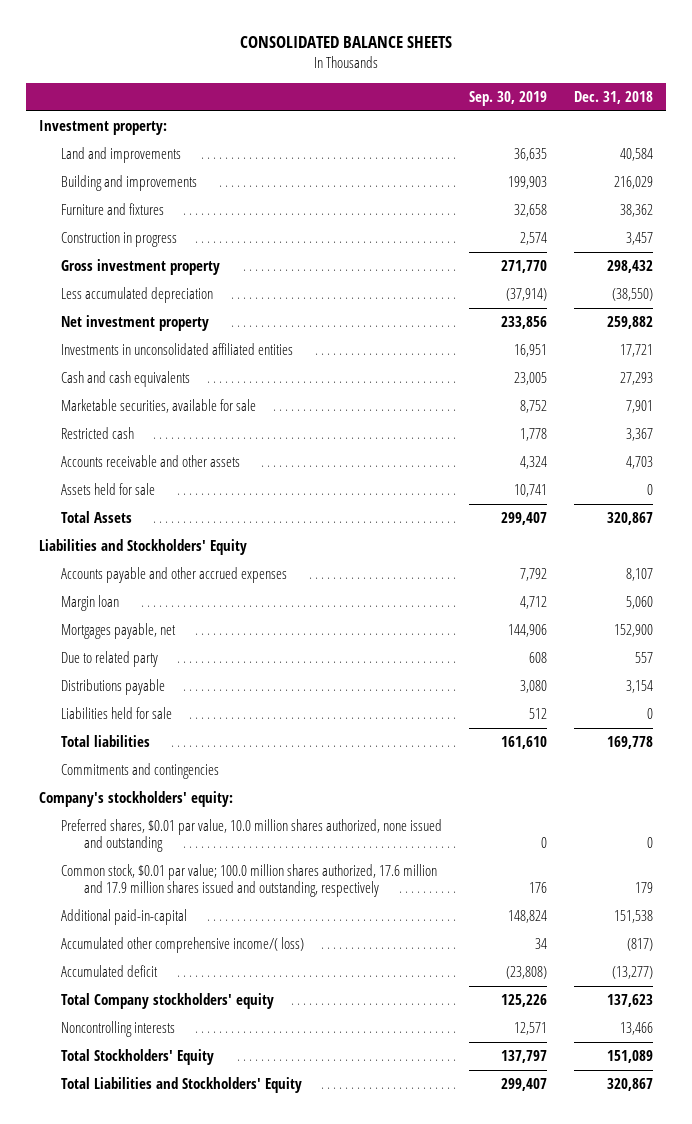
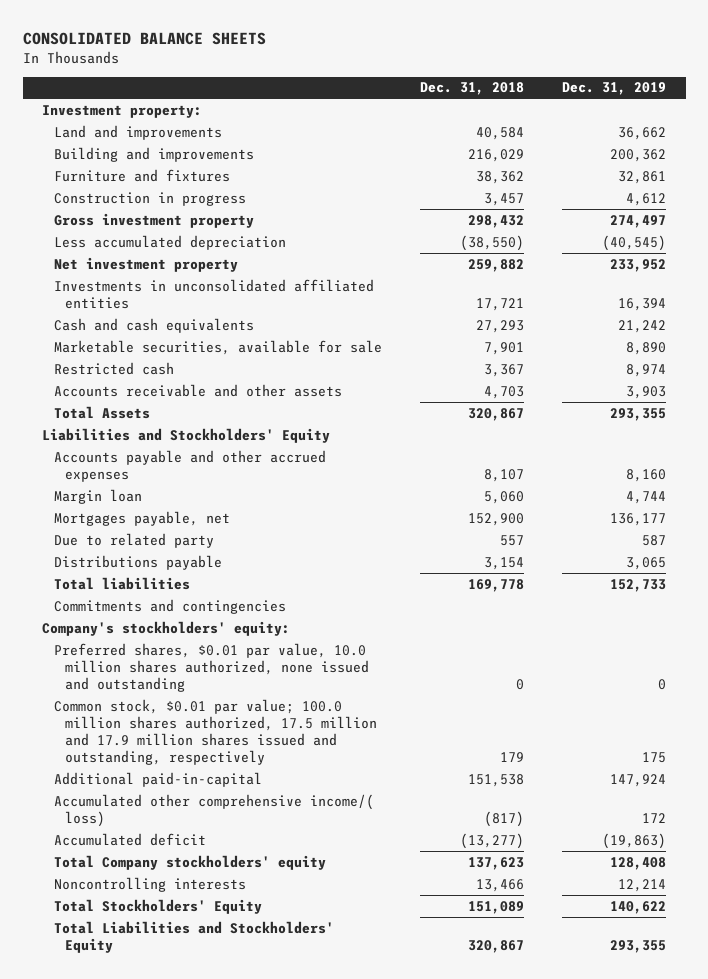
- | Sep. 30, 2019 | Dec. 31, 2018
+ | Dec. 31, 2018 | Dec. 31, 2019
- Assets held for sale | 10,741 | 0
- Liabilities held for sale | 512 | 0
- Common stock, $0.01 par value; 100.0 million shares authorized, 17.6 million and 17.9 million shares issued and outstanding, respectively | 176 | 179
+ Common stock, $0.01 par value; 100.0 million shares authorized, 17.5 million and 17.9 million shares issued and outstanding, respectively | 179 | 175

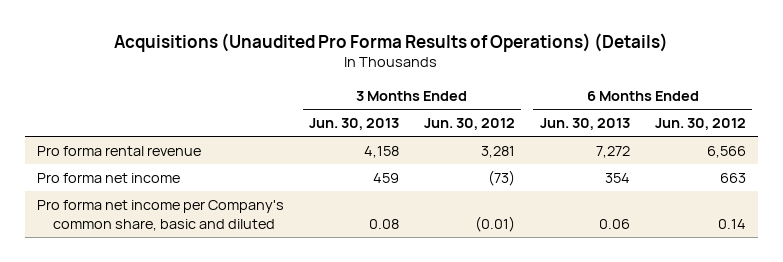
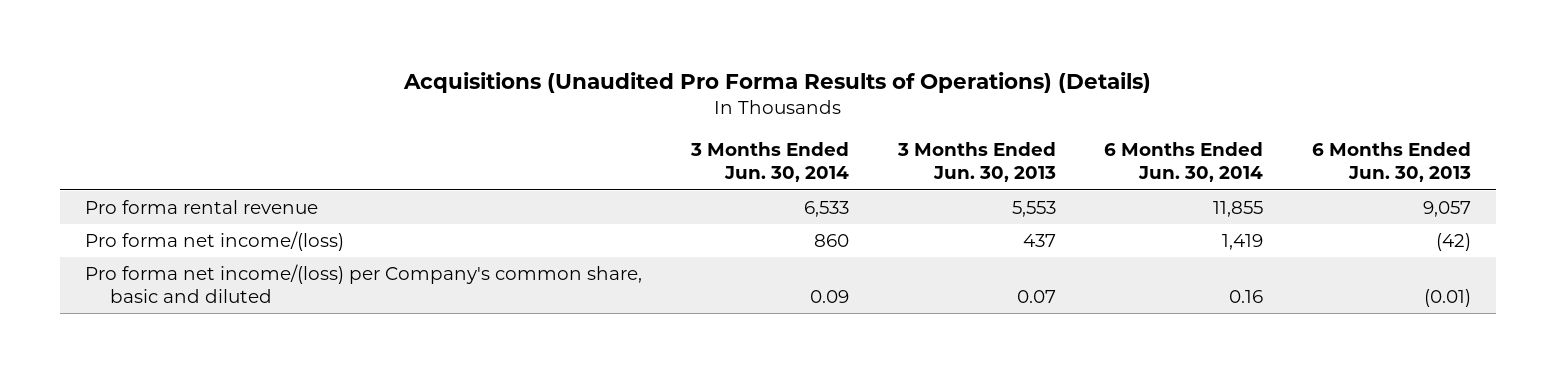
- | 3 Months Ended Jun. 30, 2013 | 3 Months Ended Jun. 30, 2012 | 6 Months Ended Jun. 30, 2013 | 6 Months Ended Jun. 30, 2012
+ | 3 Months Ended Jun. 30, 2014 | 3 Months Ended Jun. 30, 2013 | 6 Months Ended Jun. 30, 2014 | 6 Months Ended Jun. 30, 2013
- Pro forma rental revenue | 4,158 | 3,281 | 7,272 | 6,566
- Pro forma net income | 459 | (73) | 354 | 663
- Pro forma net income per Company's common share, basic and diluted | 0.08 | (0.01) | 0.06 | 0.14
+ Pro forma rental revenue | 6,533 | 5,553 | 11,855 | 9,057
+ Pro forma net income/(loss) | 860 | 437 | 1,419 | (42)
+ Pro forma net income/(loss) per Company's common share, basic and diluted | 0.09 | 0.07 | 0.16 | (0.01)

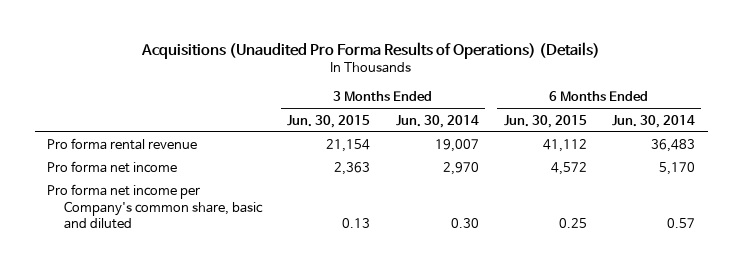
- | 3 Months Ended Jun. 30, 2014 | 3 Months Ended Jun. 30, 2013 | 6 Months Ended Jun. 30, 2014 | 6 Months Ended Jun. 30, 2013
+ | 3 Months Ended Jun. 30, 2015 | 3 Months Ended Jun. 30, 2014 | 6 Months Ended Jun. 30, 2015 | 6 Months Ended Jun. 30, 2014
- Pro forma rental revenue | 6,533 | 5,553 | 11,855 | 9,057
- Pro forma net income/(loss) | 860 | 437 | 1,419 | (42)
- Pro forma net income/(loss) per Company's common share, basic and diluted | 0.09 | 0.07 | 0.16 | (0.01)
+ Pro forma rental revenue | 21,154 | 19,007 | 41,112 | 36,483
+ Pro forma net income | 2,363 | 2,970 | 4,572 | 5,170
+ Pro forma net income per Company's common share, basic and diluted | 0.13 | 0.30 | 0.25 | 0.57

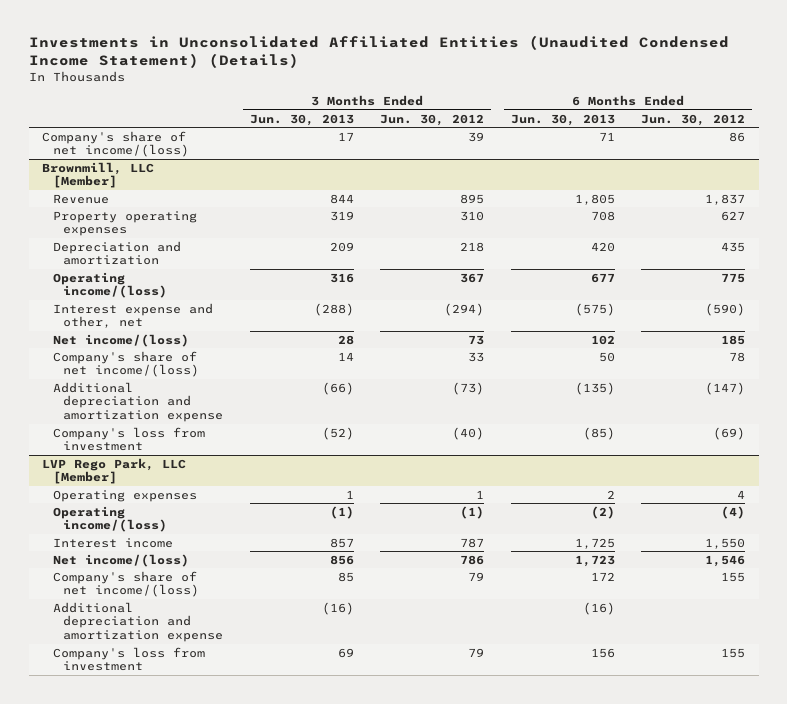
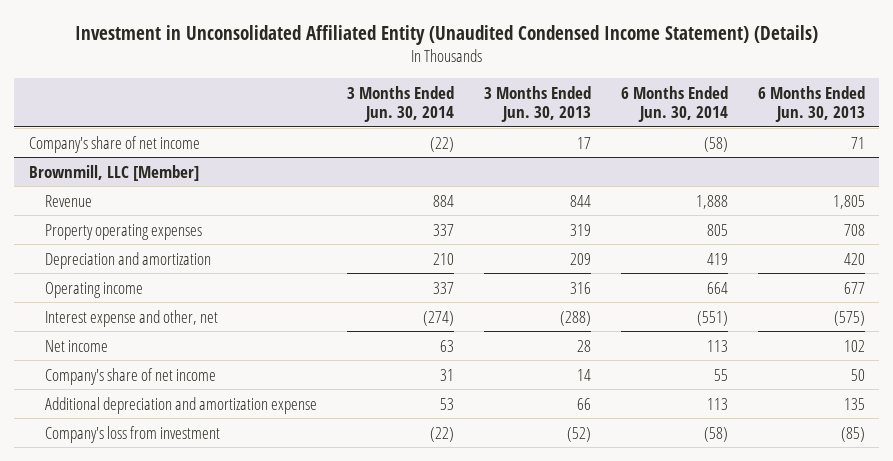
- Investments in Unconsolidated Affiliated Entities (Unaudited Condensed Income Statement) (Details)
+ Investment in Unconsolidated Affiliated Entity (Unaudited Condensed Income Statement) (Details)
- | 3 Months Ended Jun. 30, 2013 | 3 Months Ended Jun. 30, 2012 | 6 Months Ended Jun. 30, 2013 | 6 Months Ended Jun. 30, 2012
+ | 3 Months Ended Jun. 30, 2014 | 3 Months Ended Jun. 30, 2013 | 6 Months Ended Jun. 30, 2014 | 6 Months Ended Jun. 30, 2013
- Company's share of net income/(loss) | 17 | 39 | 71 | 86
+ Company's share of net income | (22) | 17 | (58) | 71
@ Brownmill, LLC [Member]
- Operating income/(loss) | 316 | 367 | 677 | 775
+ Operating income | 337 | 316 | 664 | 677
- Net income/(loss) | 28 | 73 | 102 | 185
- Company's share of net income/(loss) | 14 | 33 | 50 | 78
- Additional depreciation and amortization expense | (66) | (73) | (135) | (147)
+ Net income | 63 | 28 | 113 | 102
+ Company's share of net income | 31 | 14 | 55 | 50
+ Additional depreciation and amortization expense | 53 | 66 | 113 | 135
- LVP Rego Park, LLC [Member]
- Operating expenses | 1 | 1 | 2 | 4
- Operating income/(loss) | (1) | (1) | (2) | (4)
- Interest income | 857 | 787 | 1,725 | 1,550
- Net income/(loss) | 856 | 786 | 1,723 | 1,546
- Company's share of net income/(loss) | 85 | 79 | 172 | 155
- Additional depreciation and amortization expense | (16) | | (16) |
- Company's loss from investment | 69 | 79 | 156 | 155

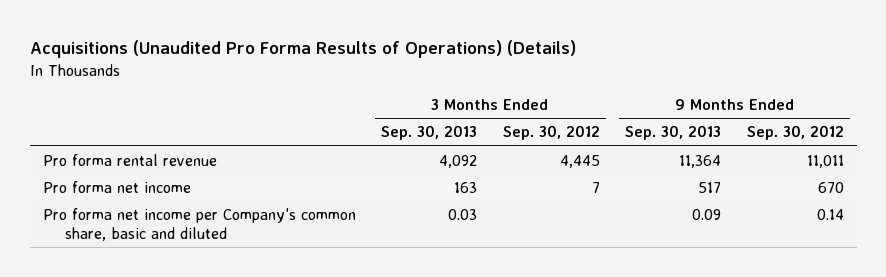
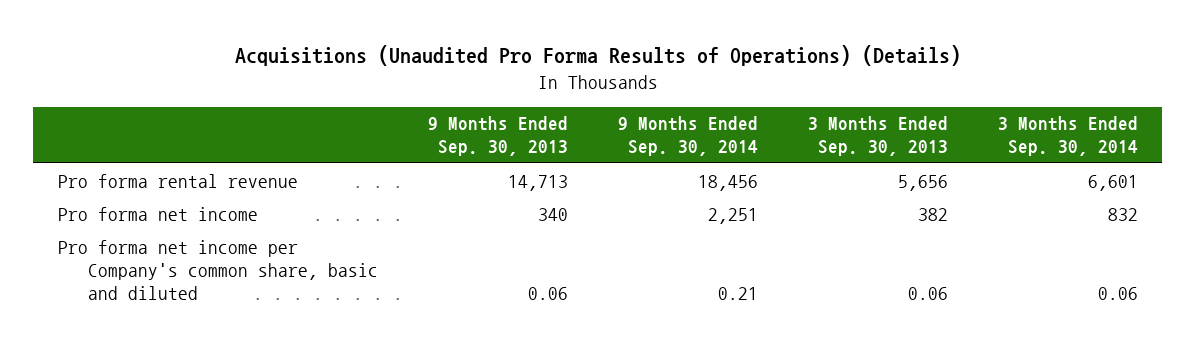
- | 3 Months Ended Sep. 30, 2013 | 3 Months Ended Sep. 30, 2012 | 9 Months Ended Sep. 30, 2013 | 9 Months Ended Sep. 30, 2012
+ | 9 Months Ended Sep. 30, 2013 | 9 Months Ended Sep. 30, 2014 | 3 Months Ended Sep. 30, 2013 | 3 Months Ended Sep. 30, 2014
- Pro forma rental revenue | 4,092 | 4,445 | 11,364 | 11,011
- Pro forma net income | 163 | 7 | 517 | 670
- Pro forma net income per Company's common share, basic and diluted | 0.03 | | 0.09 | 0.14
+ Pro forma rental revenue | 14,713 | 18,456 | 5,656 | 6,601
+ Pro forma net income | 340 | 2,251 | 382 | 832
+ Pro forma net income per Company's common share, basic and diluted | 0.06 | 0.21 | 0.06 | 0.06

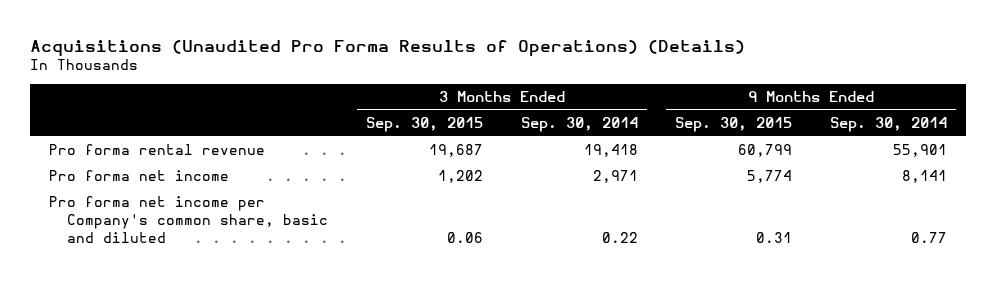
- | 9 Months Ended Sep. 30, 2013 | 9 Months Ended Sep. 30, 2014 | 3 Months Ended Sep. 30, 2013 | 3 Months Ended Sep. 30, 2014
+ | 3 Months Ended Sep. 30, 2015 | 3 Months Ended Sep. 30, 2014 | 9 Months Ended Sep. 30, 2015 | 9 Months Ended Sep. 30, 2014
- Pro forma rental revenue | 14,713 | 18,456 | 5,656 | 6,601
- Pro forma net income | 340 | 2,251 | 382 | 832
- Pro forma net income per Company's common share, basic and diluted | 0.06 | 0.21 | 0.06 | 0.06
+ Pro forma rental revenue | 19,687 | 19,418 | 60,799 | 55,901
+ Pro forma net income | 1,202 | 2,971 | 5,774 | 8,141
+ Pro forma net income per Company's common share, basic and diluted | 0.06 | 0.22 | 0.31 | 0.77

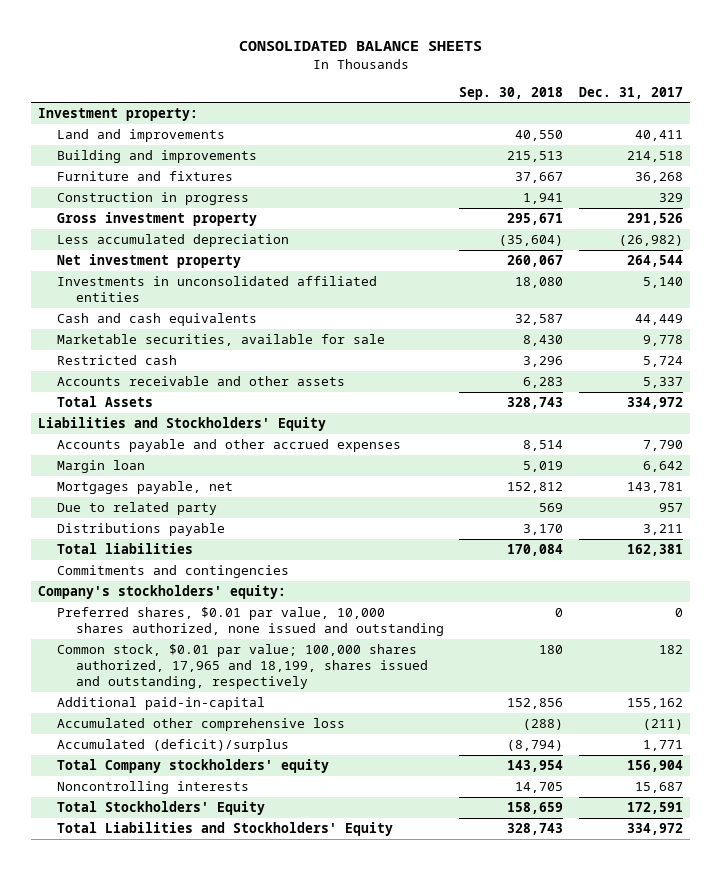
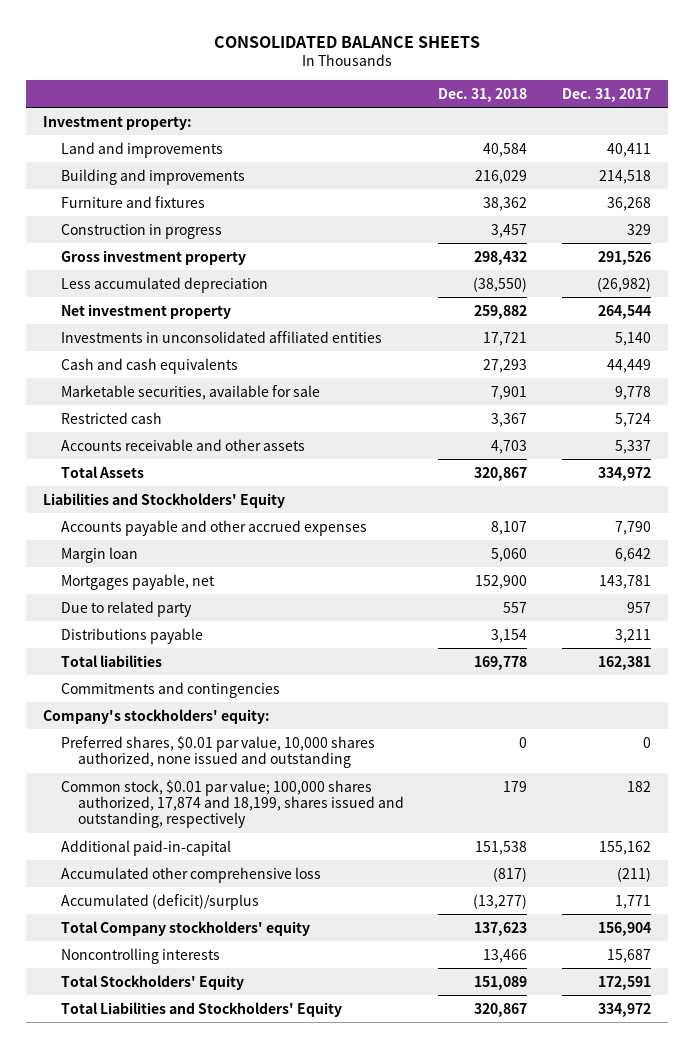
- | Sep. 30, 2018 | Dec. 31, 2017
+ | Dec. 31, 2018 | Dec. 31, 2017
- Common stock, $0.01 par value; 100,000 shares authorized, 17,965 and 18,199, shares issued and outstanding, respectively | 180 | 182
+ Common stock, $0.01 par value; 100,000 shares authorized, 17,874 and 18,199, shares issued and outstanding, respectively | 179 | 182

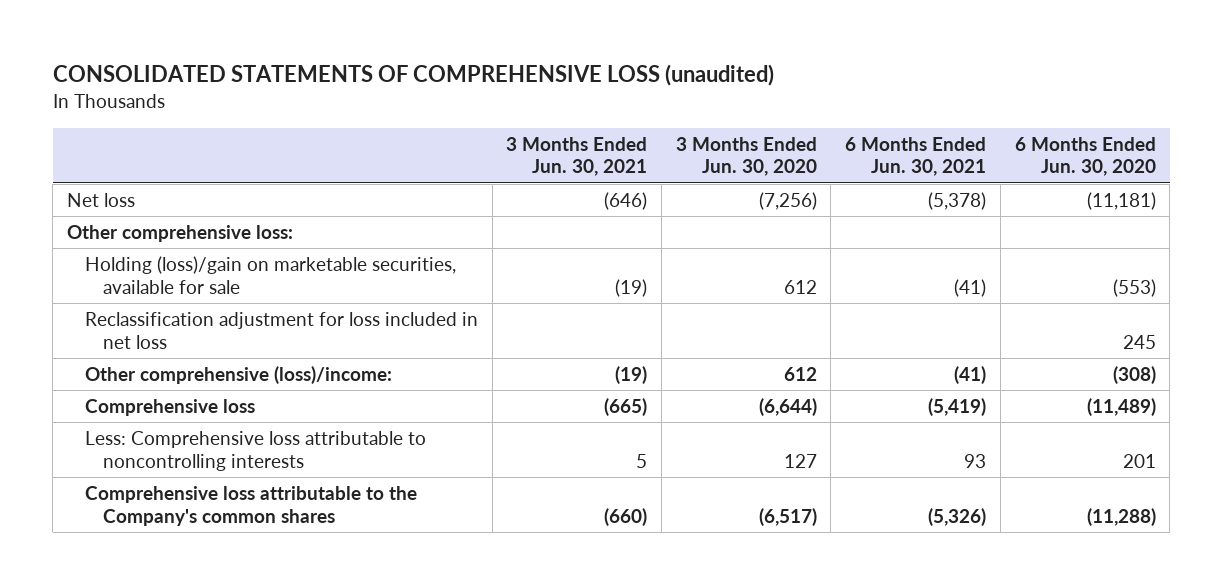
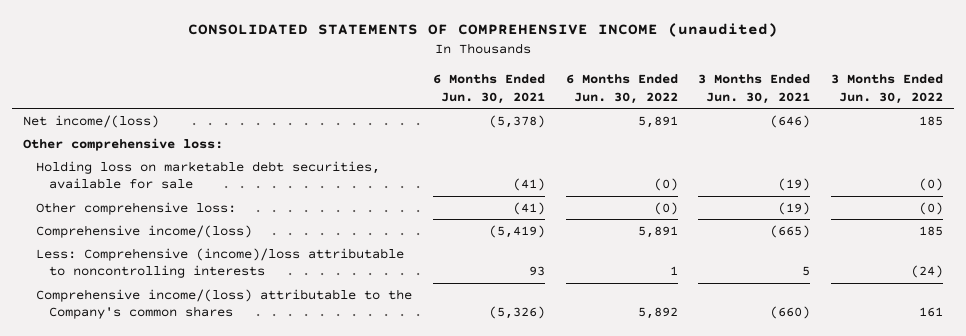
- CONSOLIDATED STATEMENTS OF COMPREHENSIVE LOSS (unaudited)
+ CONSOLIDATED STATEMENTS OF COMPREHENSIVE INCOME (unaudited)
- | 3 Months Ended Jun. 30, 2021 | 3 Months Ended Jun. 30, 2020 | 6 Months Ended Jun. 30, 2021 | 6 Months Ended Jun. 30, 2020
+ | 6 Months Ended Jun. 30, 2021 | 6 Months Ended Jun. 30, 2022 | 3 Months Ended Jun. 30, 2021 | 3 Months Ended Jun. 30, 2022
- Net loss | (646) | (7,256) | (5,378) | (11,181)
+ Net income/(loss) | (5,378) | 5,891 | (646) | 185
- Holding (loss)/gain on marketable securities, available for sale | (19) | 612 | (41) | (553)
- Reclassification adjustment for loss included in net loss | | | | 245
- Other comprehensive (loss)/income: | (19) | 612 | (41) | (308)
- Comprehensive loss | (665) | (6,644) | (5,419) | (11,489)
- Less: Comprehensive loss attributable to noncontrolling interests | 5 | 127 | 93 | 201
- Comprehensive loss attributable to the Company's common shares | (660) | (6,517) | (5,326) | (11,288)
+ Holding loss on marketable debt securities, available for sale | (41) | (0) | (19) | (0)
+ Other comprehensive loss: | (41) | (0) | (19) | (0)
+ Comprehensive income/(loss) | (5,419) | 5,891 | (665) | 185
+ Less: Comprehensive (income)/loss attributable to noncontrolling interests | 93 | 1 | 5 | (24)
+ Comprehensive income/(loss) attributable to the Company's common shares | (5,326) | 5,892 | (660) | 161

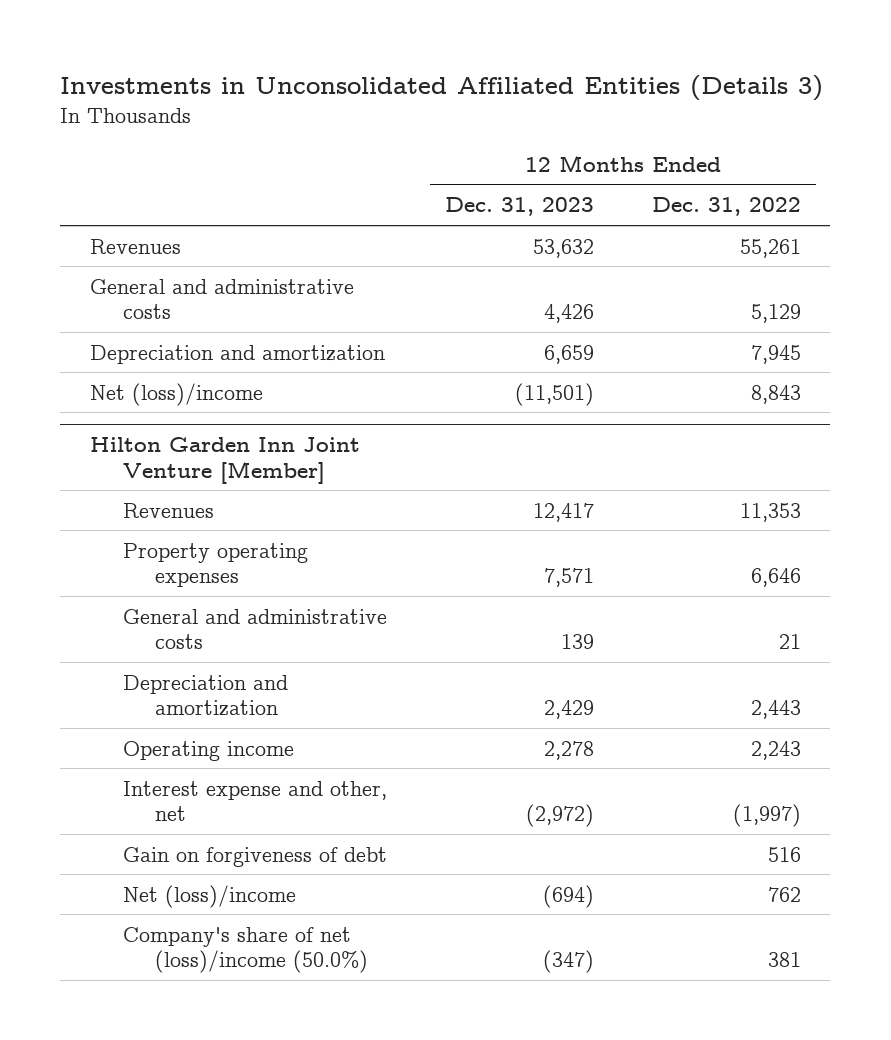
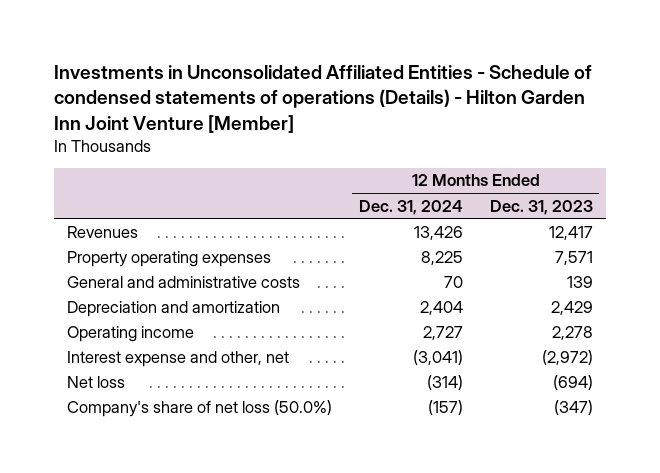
- Investments in Unconsolidated Affiliated Entities (Details 3)
+ Investments in Unconsolidated Affiliated Entities - Schedule of condensed statements of operations (Details) - Hilton Garden Inn Joint Venture [Member]
- | 12 Months Ended Dec. 31, 2023 | 12 Months Ended Dec. 31, 2022
+ | 12 Months Ended Dec. 31, 2024 | 12 Months Ended Dec. 31, 2023
- Revenues | 53,632 | 55,261
- General and administrative costs | 4,426 | 5,129
- Depreciation and amortization | 6,659 | 7,945
- Net (loss)/income | (11,501) | 8,843
- Hilton Garden Inn Joint Venture [Member]
- Gain on forgiveness of debt | | 516
- Net (loss)/income | (694) | 762
- Company's share of net (loss)/income (50.0%) | (347) | 381
+ Net loss | (314) | (694)
+ Company's share of net loss (50.0%) | (157) | (347)

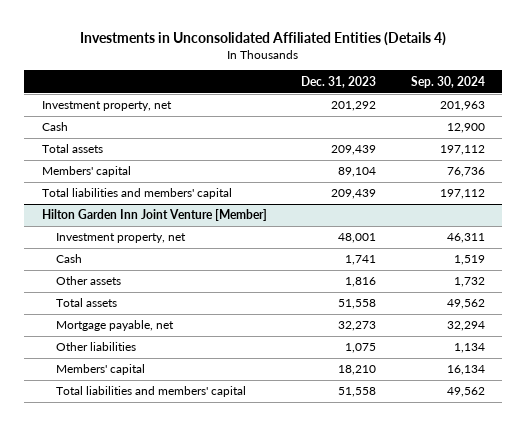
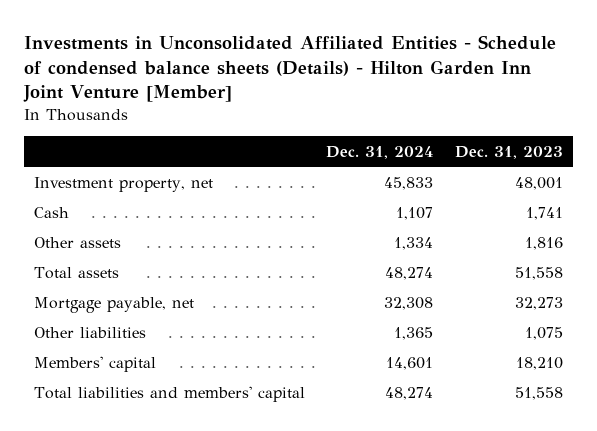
- Investments in Unconsolidated Affiliated Entities (Details 4)
+ Investments in Unconsolidated Affiliated Entities - Schedule of condensed balance sheets (Details) - Hilton Garden Inn Joint Venture [Member]
- | Dec. 31, 2023 | Sep. 30, 2024
+ | Dec. 31, 2024 | Dec. 31, 2023
- Investment property, net | 201,292 | 201,963
- Cash | | 12,900
- Total assets | 209,439 | 197,112
- Members' capital | 89,104 | 76,736
- Total liabilities and members' capital | 209,439 | 197,112
- Hilton Garden Inn Joint Venture [Member]

